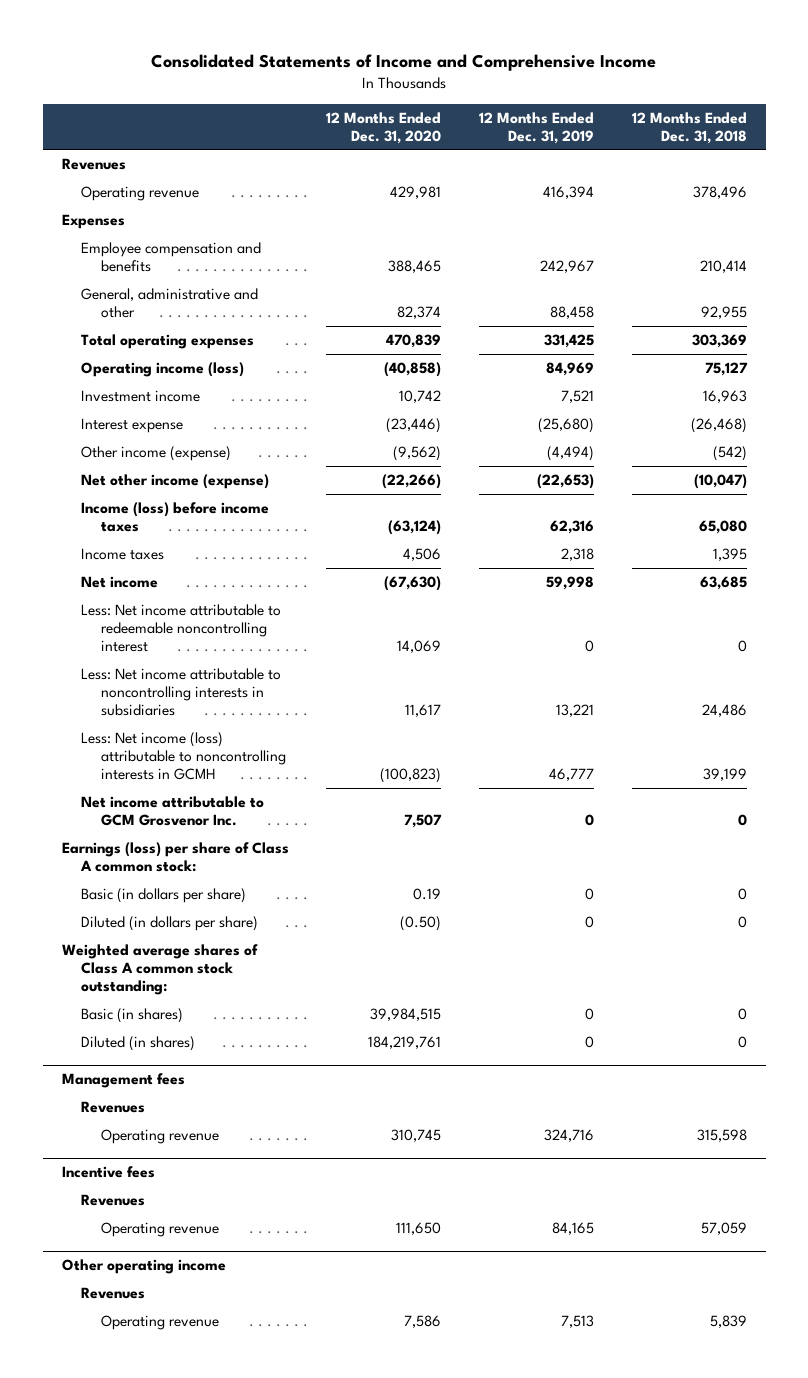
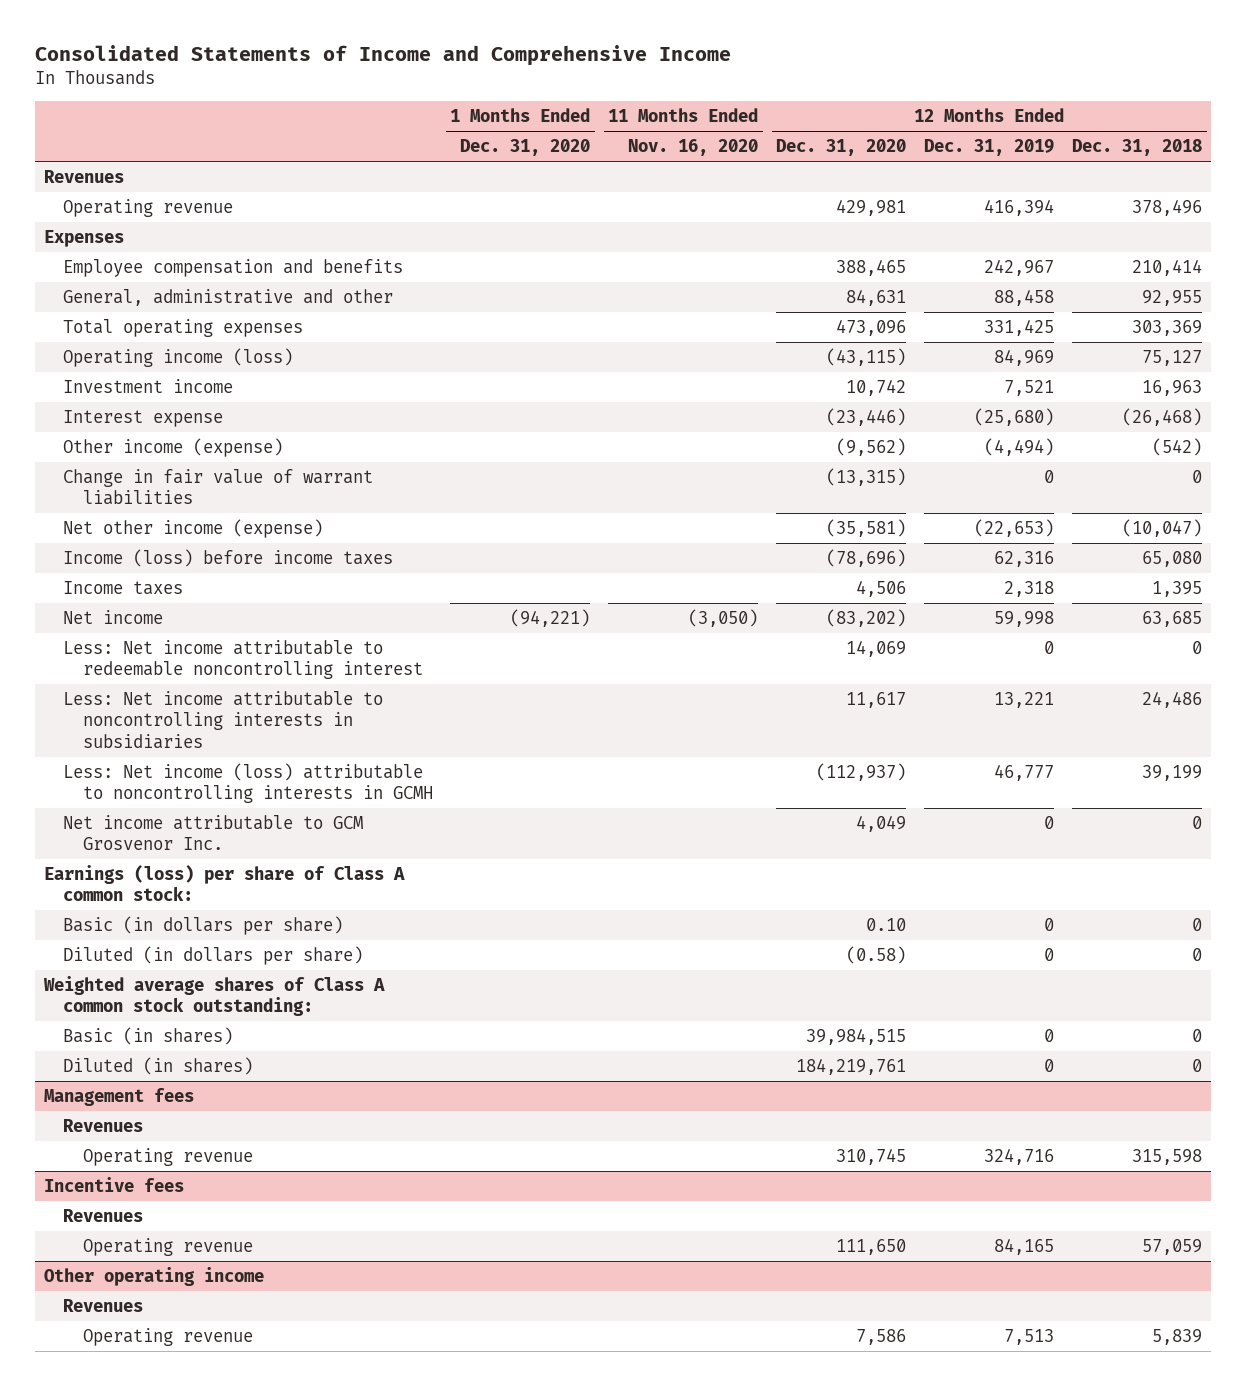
- | 12 Months Ended Dec. 31, 2020 | 12 Months Ended Dec. 31, 2019 | 12 Months Ended Dec. 31, 2018
+ | 1 Months Ended Dec. 31, 2020 | 11 Months Ended Nov. 16, 2020 | 12 Months Ended Dec. 31, 2020 | 12 Months Ended Dec. 31, 2019 | 12 Months Ended Dec. 31, 2018
- General, administrative and other | 82,374 | 88,458 | 92,955
- Total operating expenses | 470,839 | 331,425 | 303,369
- Operating income (loss) | (40,858) | 84,969 | 75,127
+ General, administrative and other | | | 84,631 | 88,458 | 92,955
+ Total operating expenses | | | 473,096 | 331,425 | 303,369
+ Operating income (loss) | | | (43,115) | 84,969 | 75,127
- Net other income (expense) | (22,266) | (22,653) | (10,047)
- Income (loss) before income taxes | (63,124) | 62,316 | 65,080
+ Change in fair value of warrant liabilities | | | (13,315) | 0 | 0
+ Net other income (expense) | | | (35,581) | (22,653) | (10,047)
+ Income (loss) before income taxes | | | (78,696) | 62,316 | 65,080
- Net income | (67,630) | 59,998 | 63,685
+ Net income | (94,221) | (3,050) | (83,202) | 59,998 | 63,685
- Less: Net income (loss) attributable to noncontrolling interests in GCMH | (100,823) | 46,777 | 39,199
- Net income attributable to GCM Grosvenor Inc. | 7,507 | 0 | 0
+ Less: Net income (loss) attributable to noncontrolling interests in GCMH | | | (112,937) | 46,777 | 39,199
+ Net income attributable to GCM Grosvenor Inc. | | | 4,049 | 0 | 0
- Basic (in dollars per share) | 0.19 | 0 | 0
- Diluted (in dollars per share) | (0.50) | 0 | 0
+ Basic (in dollars per share) | | | 0.10 | 0 | 0
+ Diluted (in dollars per share) | | | (0.58) | 0 | 0

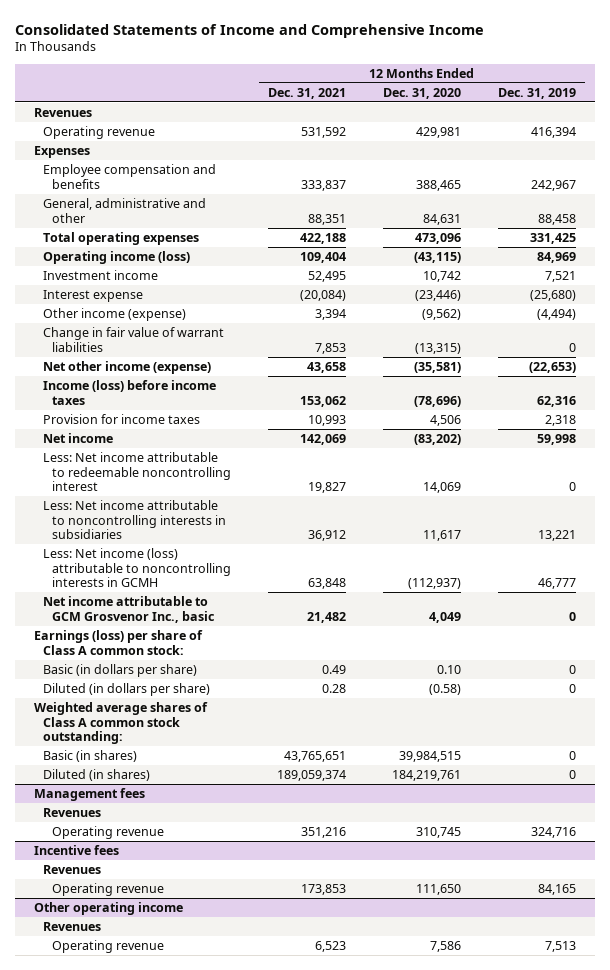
- | 1 Months Ended Dec. 31, 2020 | 11 Months Ended Nov. 16, 2020 | 12 Months Ended Dec. 31, 2020 | 12 Months Ended Dec. 31, 2019 | 12 Months Ended Dec. 31, 2018
+ | 12 Months Ended Dec. 31, 2021 | 12 Months Ended Dec. 31, 2020 | 12 Months Ended Dec. 31, 2019
- Income taxes | | | 4,506 | 2,318 | 1,395
+ Provision for income taxes | 10,993 | 4,506 | 2,318
- Net income attributable to GCM Grosvenor Inc. | | | 4,049 | 0 | 0
+ Net income attributable to GCM Grosvenor Inc., basic | 21,482 | 4,049 | 0

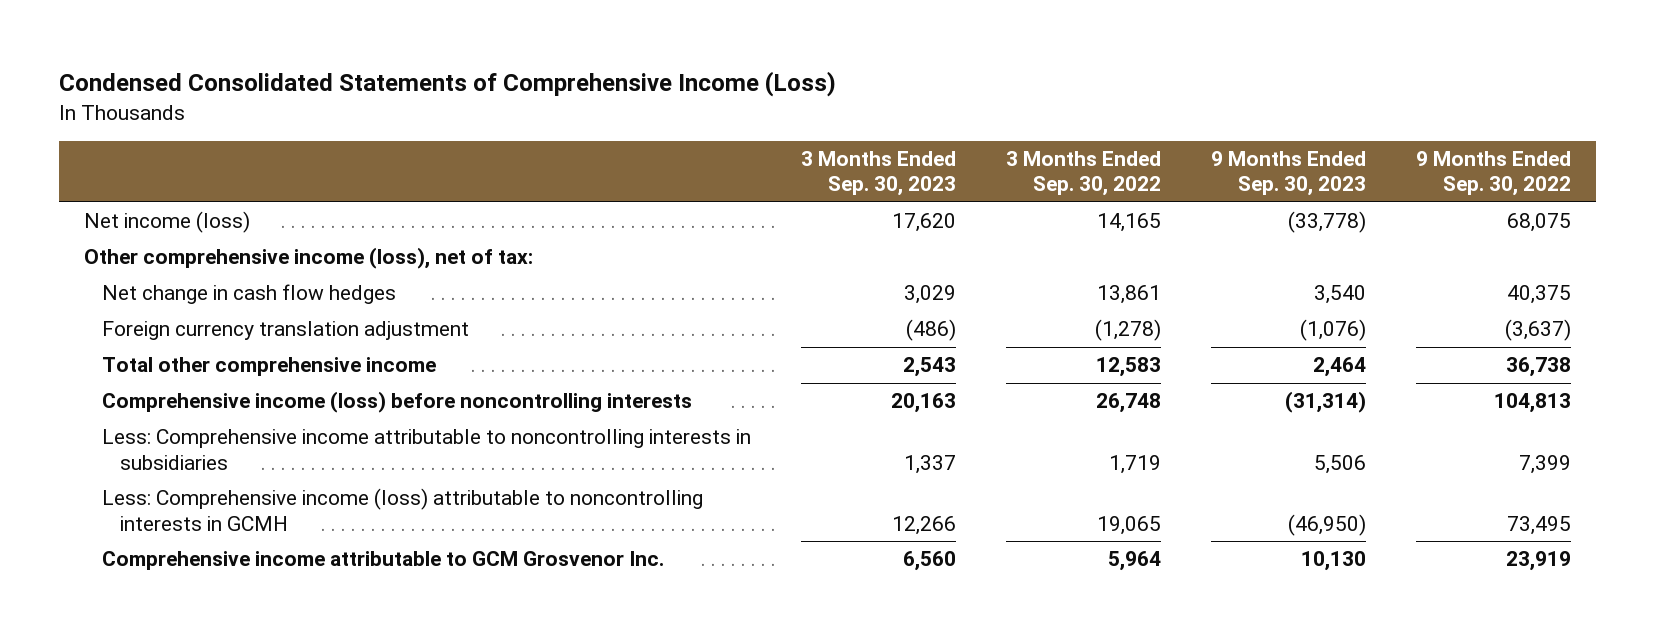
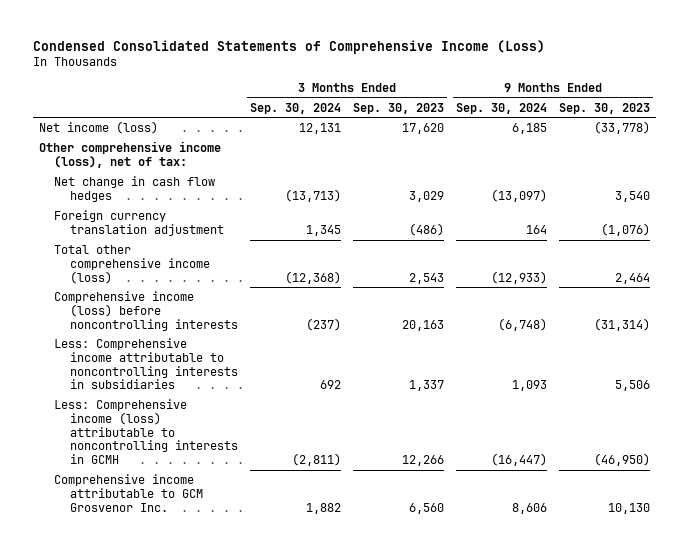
- | 3 Months Ended Sep. 30, 2023 | 3 Months Ended Sep. 30, 2022 | 9 Months Ended Sep. 30, 2023 | 9 Months Ended Sep. 30, 2022
+ | 3 Months Ended Sep. 30, 2024 | 3 Months Ended Sep. 30, 2023 | 9 Months Ended Sep. 30, 2024 | 9 Months Ended Sep. 30, 2023
- Total other comprehensive income | 2,543 | 12,583 | 2,464 | 36,738
+ Total other comprehensive income (loss) | (12,368) | 2,543 | (12,933) | 2,464

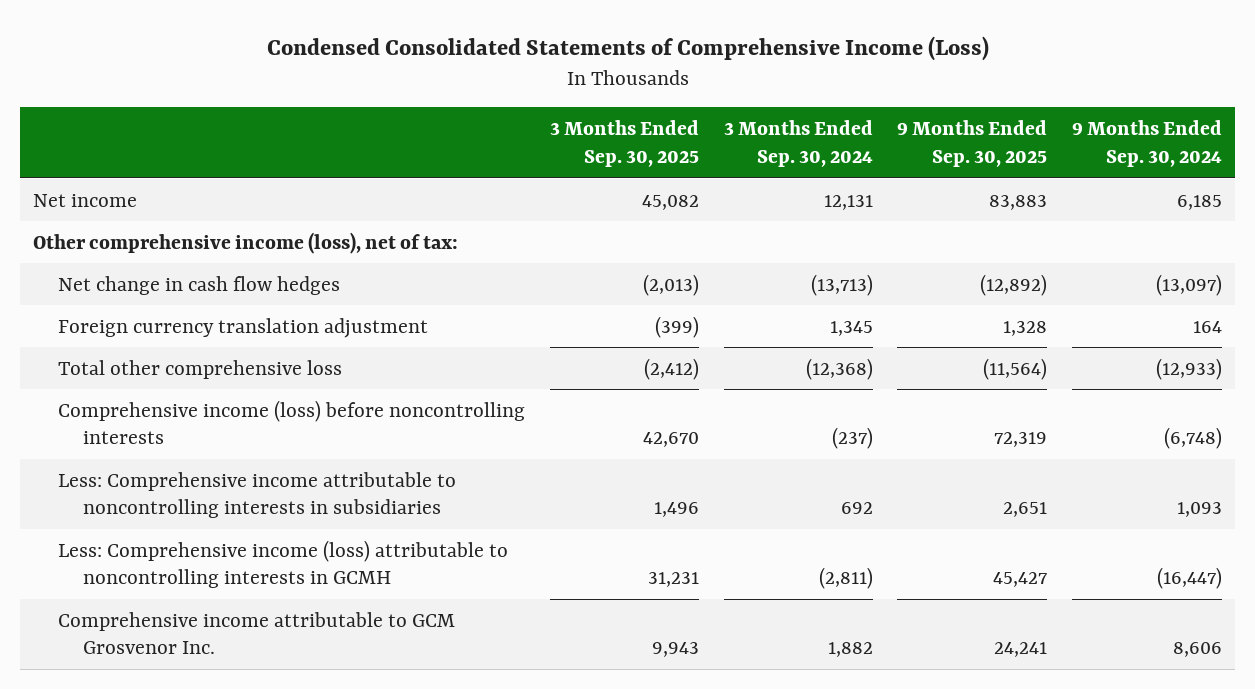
- | 3 Months Ended Sep. 30, 2024 | 3 Months Ended Sep. 30, 2023 | 9 Months Ended Sep. 30, 2024 | 9 Months Ended Sep. 30, 2023
+ | 3 Months Ended Sep. 30, 2025 | 3 Months Ended Sep. 30, 2024 | 9 Months Ended Sep. 30, 2025 | 9 Months Ended Sep. 30, 2024
- Net income (loss) | 12,131 | 17,620 | 6,185 | (33,778)
+ Net income | 45,082 | 12,131 | 83,883 | 6,185
- Total other comprehensive income (loss) | (12,368) | 2,543 | (12,933) | 2,464
+ Total other comprehensive loss | (2,412) | (12,368) | (11,564) | (12,933)

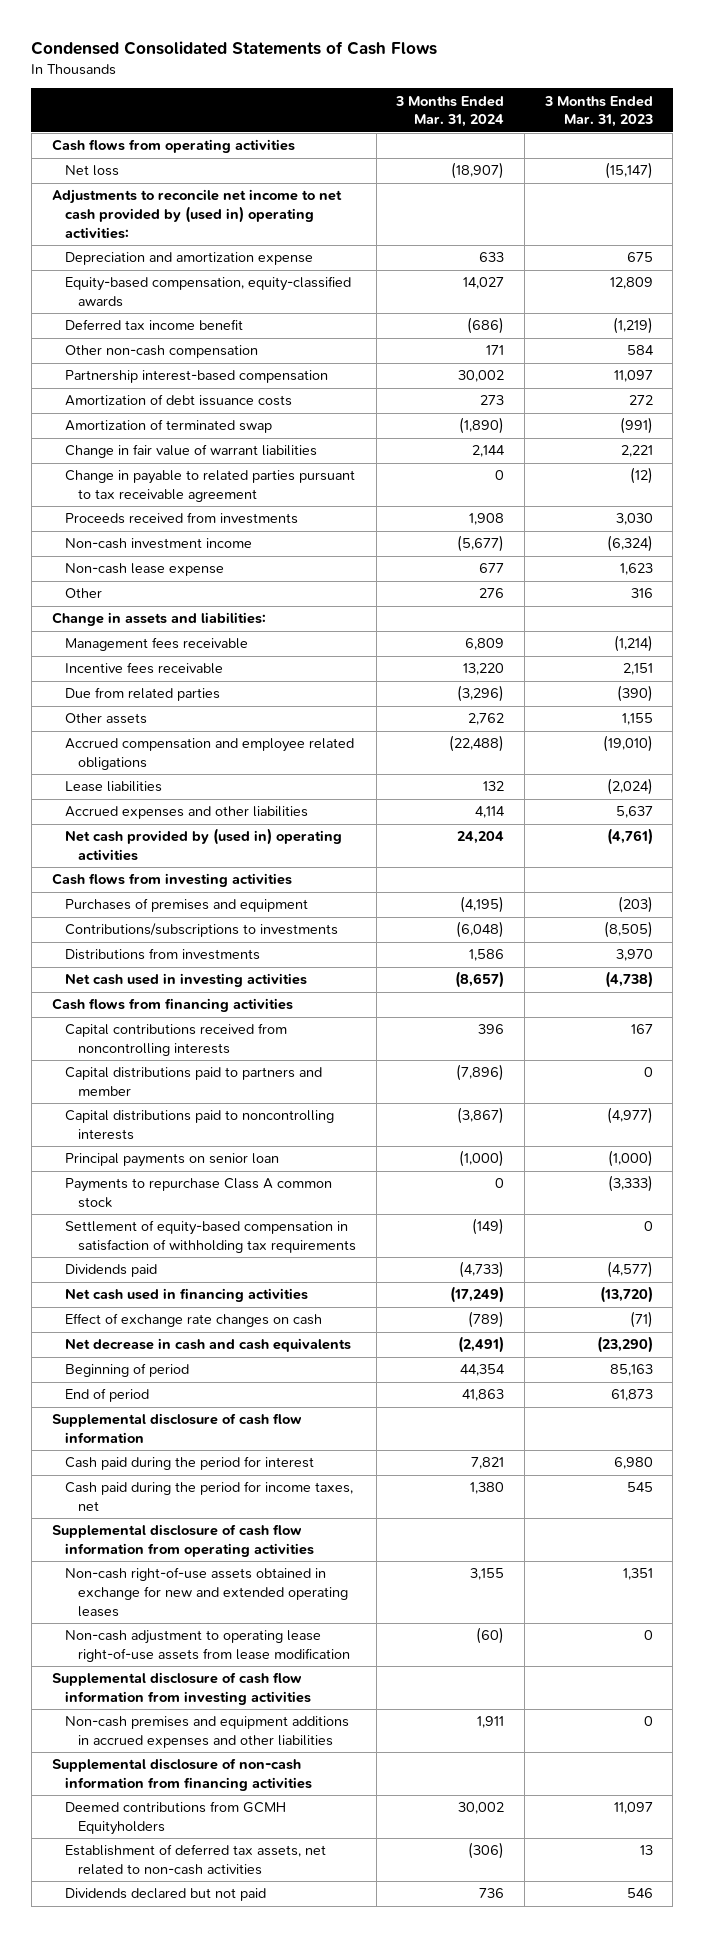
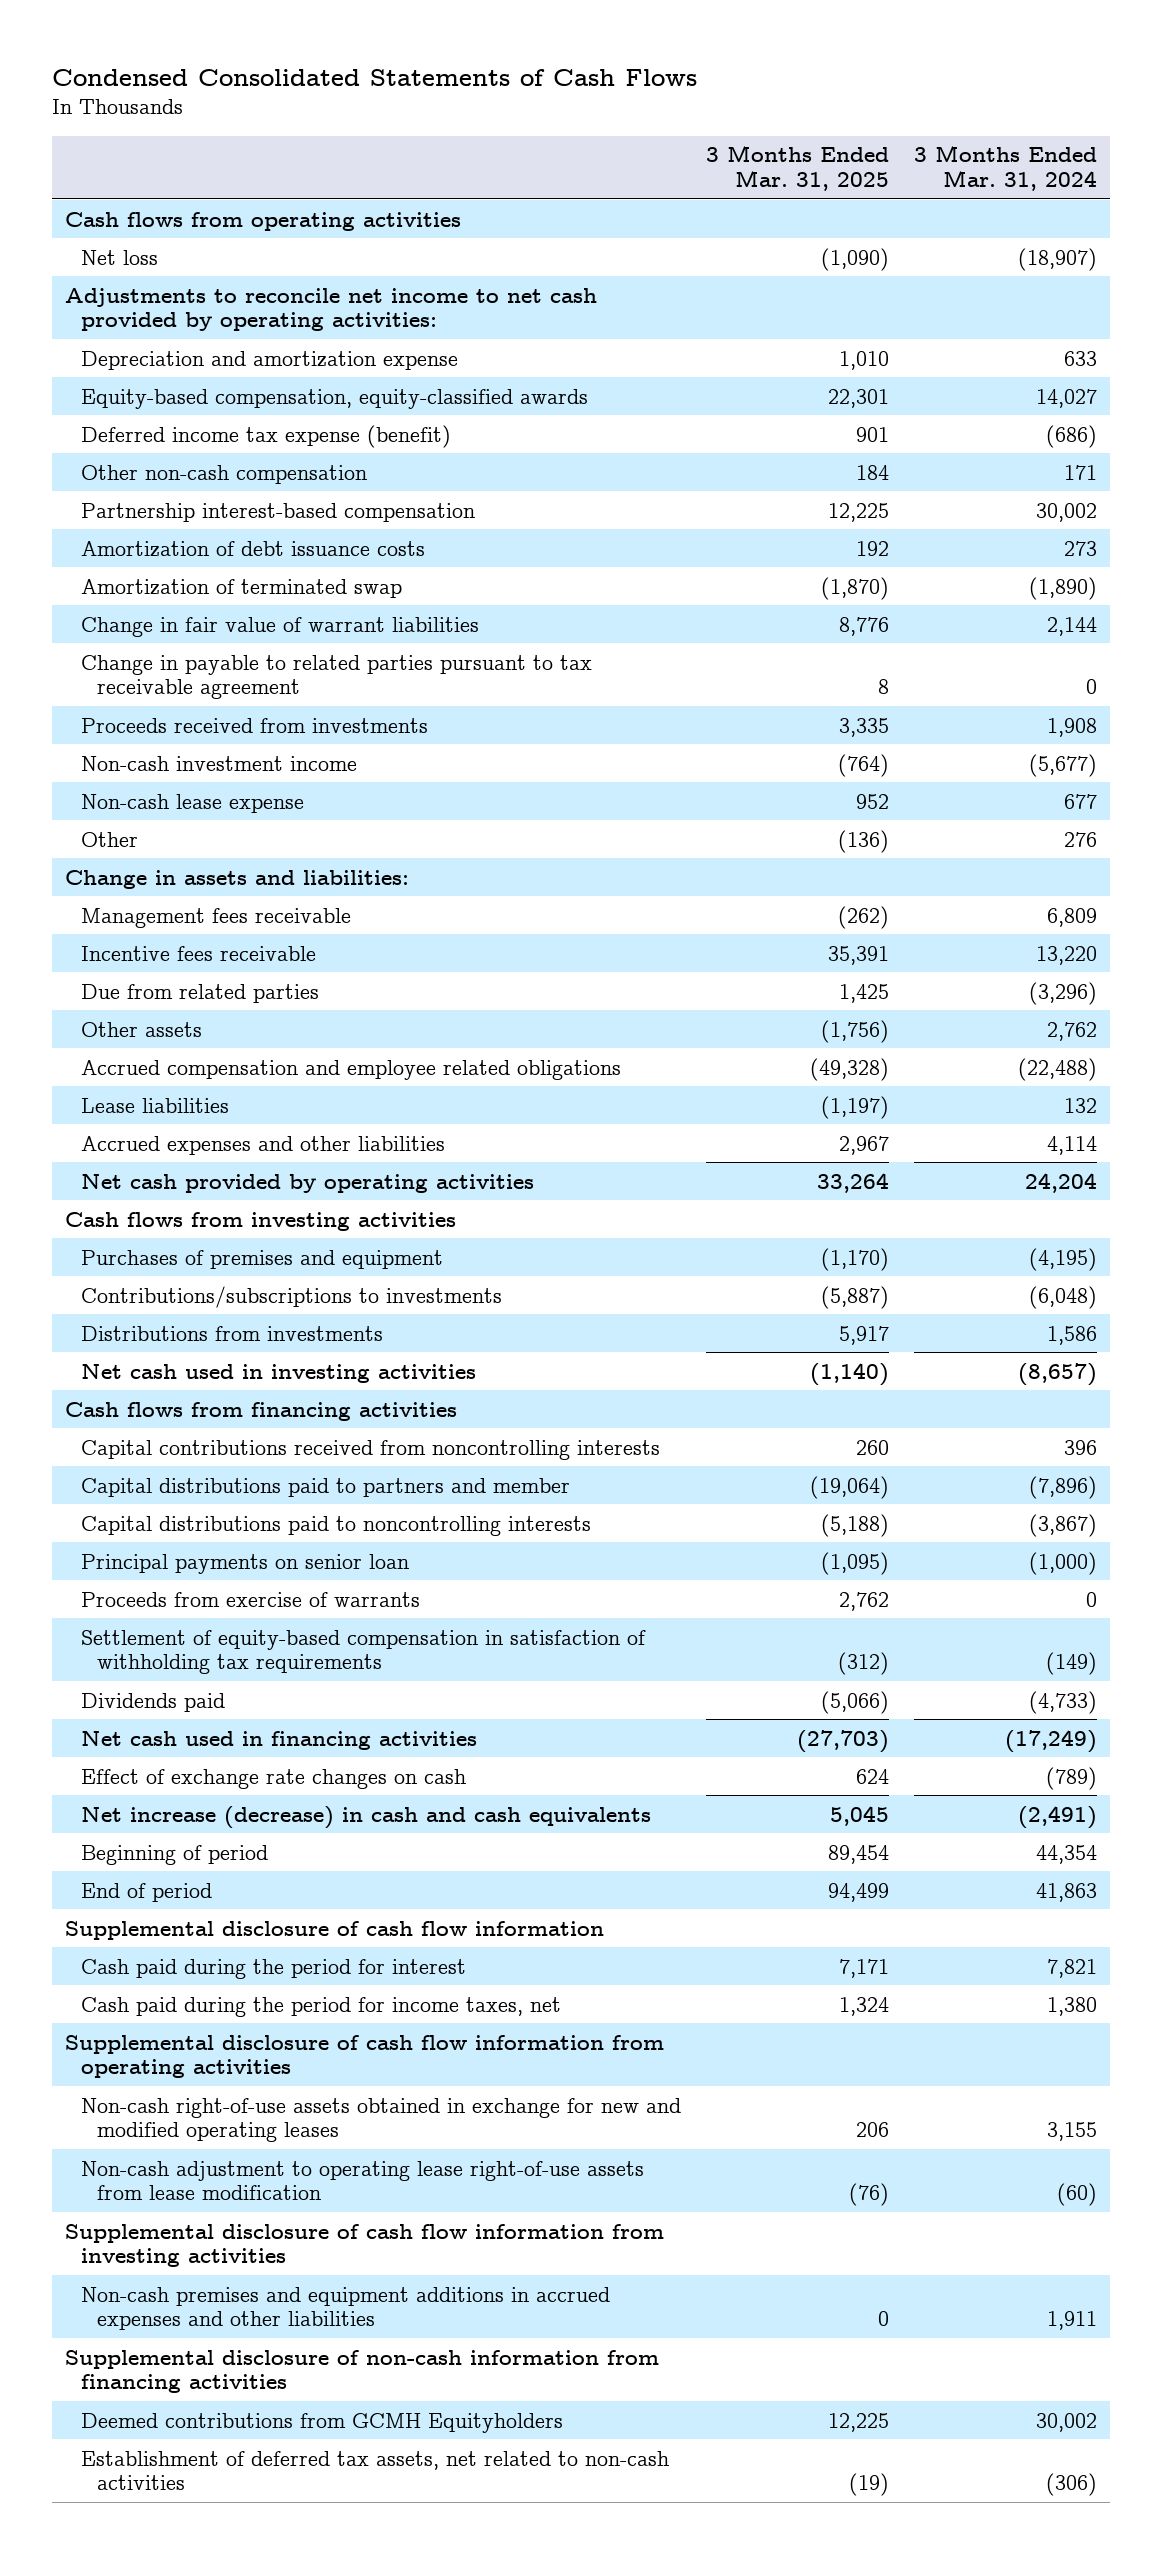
- | 3 Months Ended Mar. 31, 2024 | 3 Months Ended Mar. 31, 2023
+ | 3 Months Ended Mar. 31, 2025 | 3 Months Ended Mar. 31, 2024
- Adjustments to reconcile net income to net cash provided by (used in) operating activities:
+ Adjustments to reconcile net income to net cash provided by operating activities:
- Deferred tax income benefit | (686) | (1,219)
+ Deferred income tax expense (benefit) | 901 | (686)
- Net cash provided by (used in) operating activities | 24,204 | (4,761)
+ Net cash provided by operating activities | 33,264 | 24,204
- Payments to repurchase Class A common stock | 0 | (3,333)
+ Proceeds from exercise of warrants | 2,762 | 0
- Net decrease in cash and cash equivalents | (2,491) | (23,290)
+ Net increase (decrease) in cash and cash equivalents | 5,045 | (2,491)
- Non-cash right-of-use assets obtained in exchange for new and extended operating leases | 3,155 | 1,351
+ Non-cash right-of-use assets obtained in exchange for new and modified operating leases | 206 | 3,155
- Dividends declared but not paid | 736 | 546

